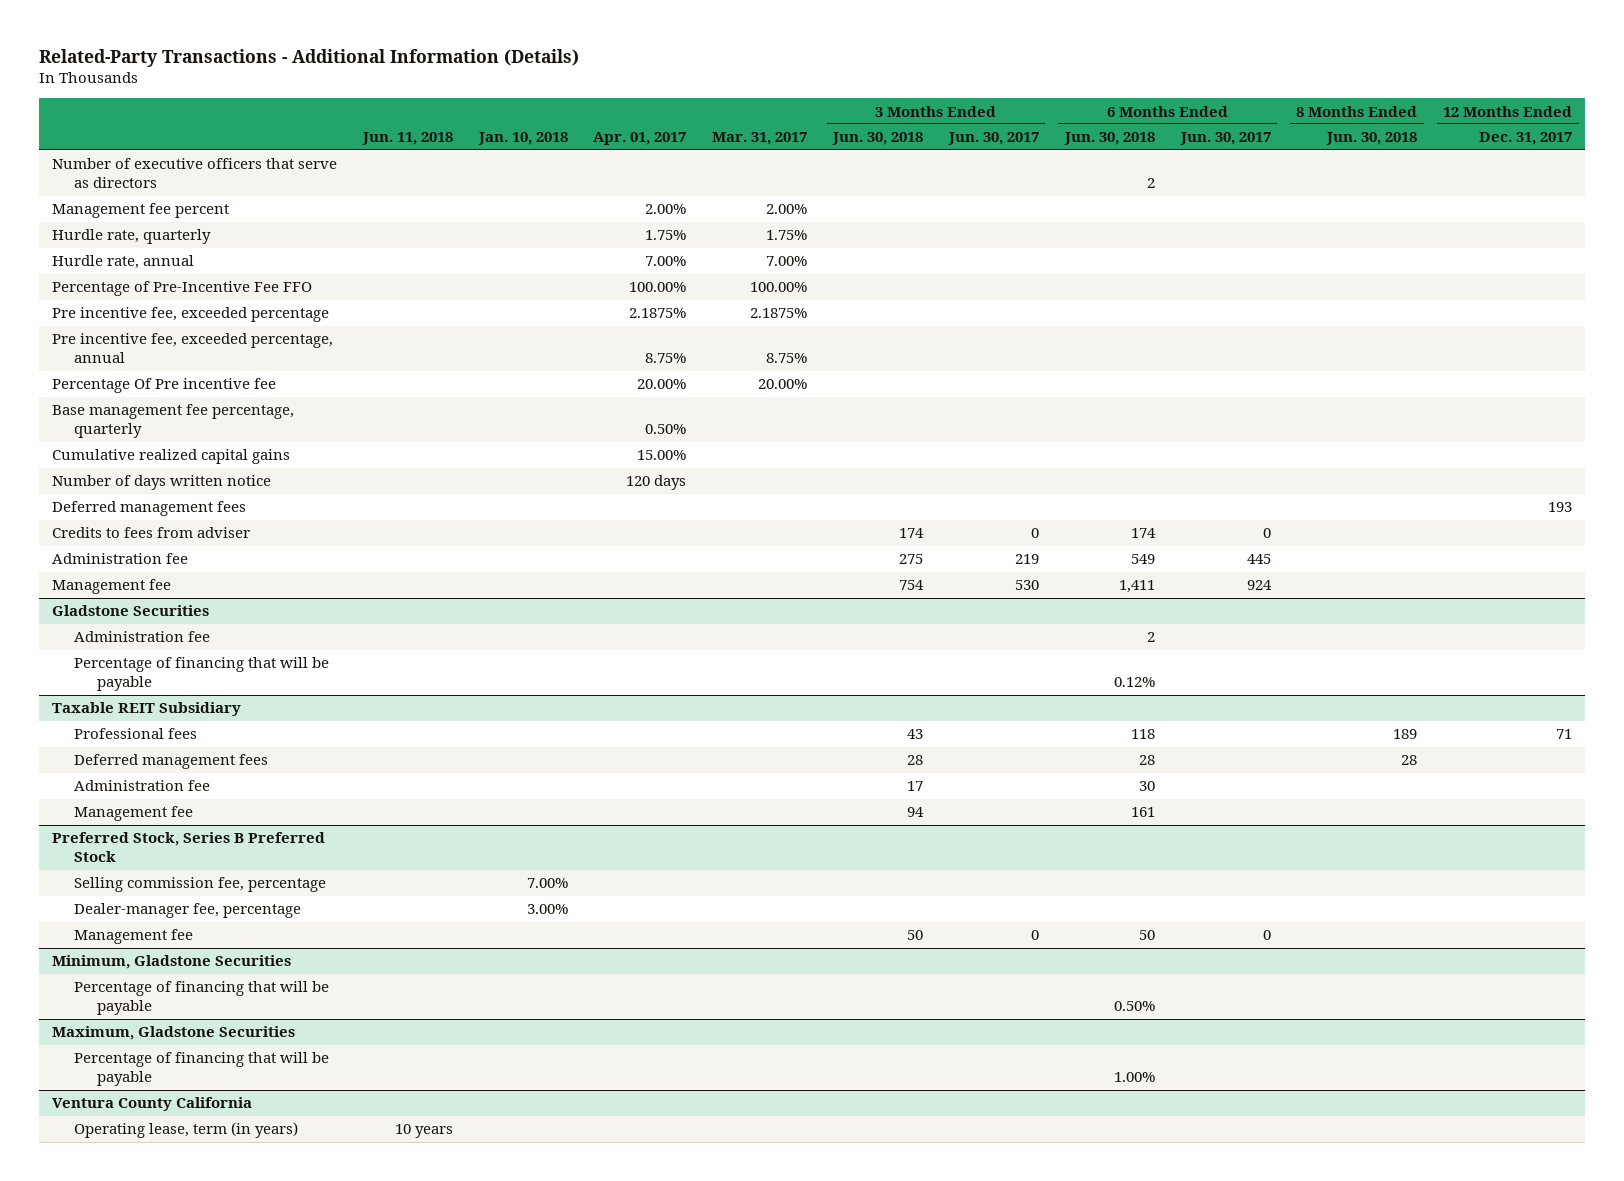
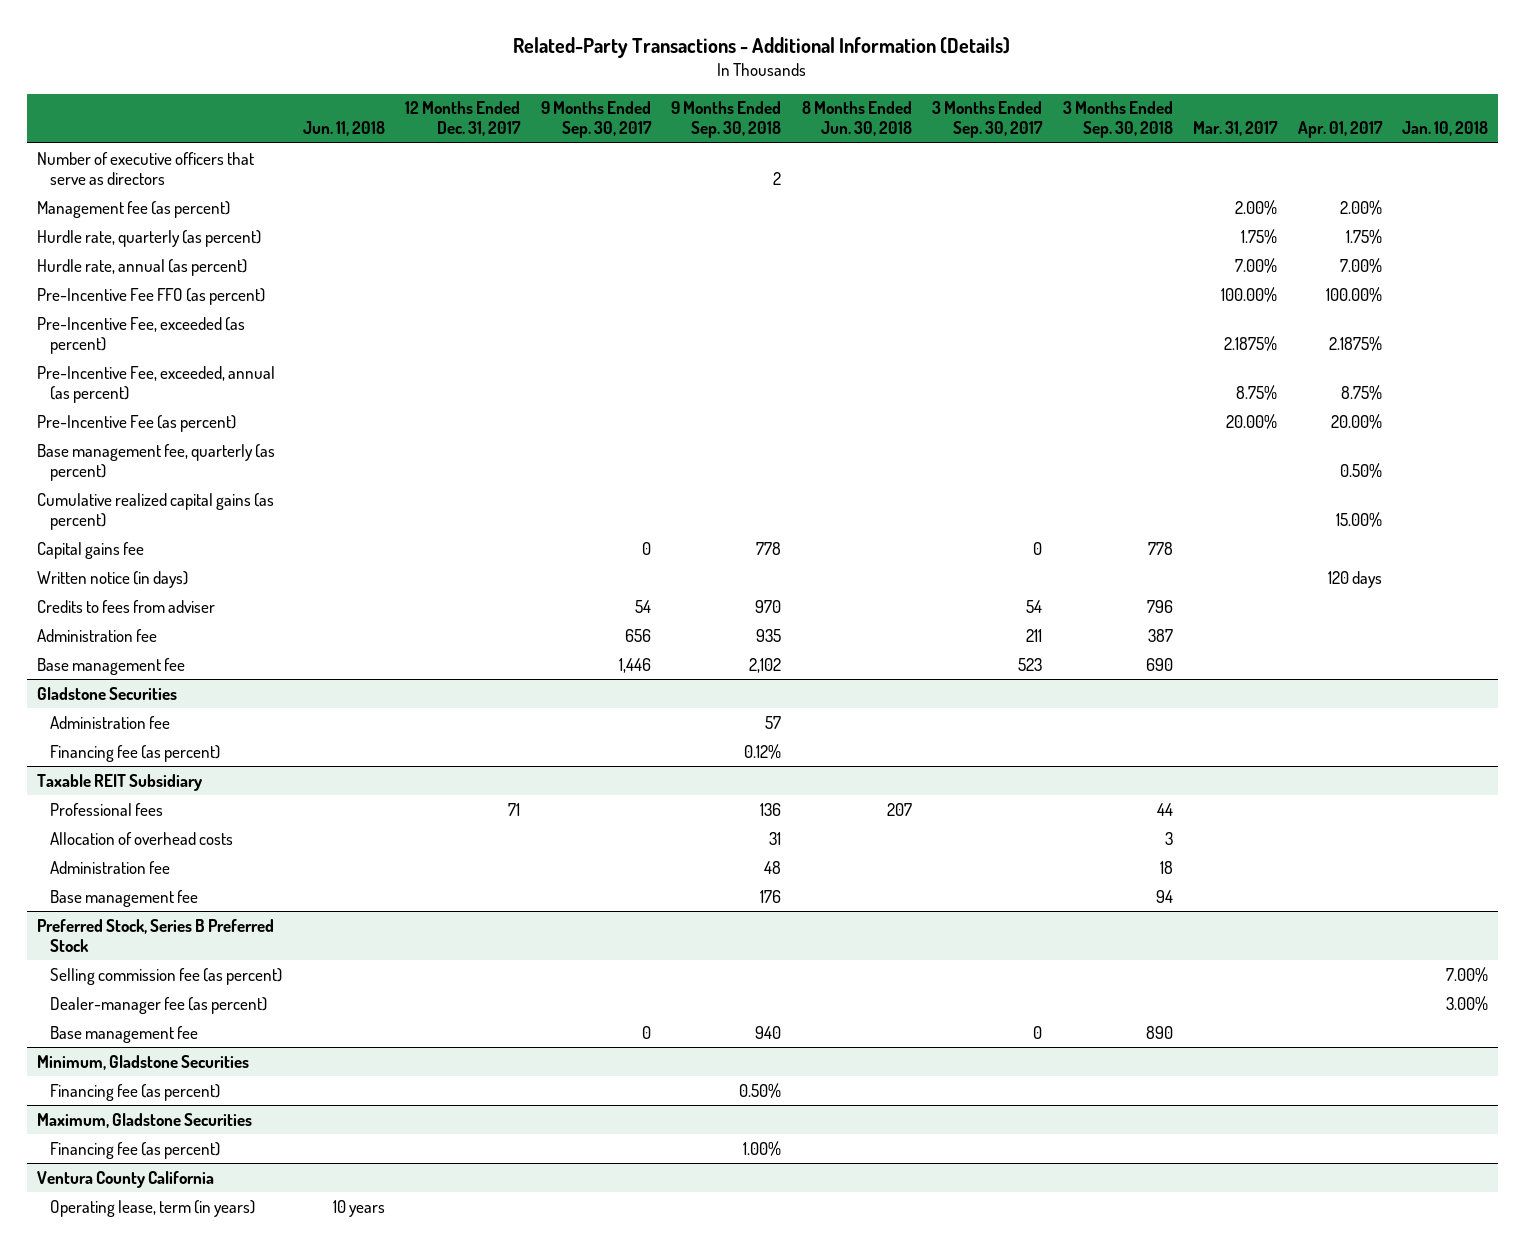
- | Jun. 11, 2018 | Jan. 10, 2018 | Apr. 01, 2017 | Mar. 31, 2017 | 3 Months Ended Jun. 30, 2018 | 3 Months Ended Jun. 30, 2017 | 6 Months Ended Jun. 30, 2018 | 6 Months Ended Jun. 30, 2017 | 8 Months Ended Jun. 30, 2018 | 12 Months Ended Dec. 31, 2017
+ | Jun. 11, 2018 | 12 Months Ended Dec. 31, 2017 | 9 Months Ended Sep. 30, 2017 | 9 Months Ended Sep. 30, 2018 | 8 Months Ended Jun. 30, 2018 | 3 Months Ended Sep. 30, 2017 | 3 Months Ended Sep. 30, 2018 | Mar. 31, 2017 | Apr. 01, 2017 | Jan. 10, 2018
- Management fee percent | | | 2.00% | 2.00% | | | | | |
- Hurdle rate, quarterly | | | 1.75% | 1.75% | | | | | |
- Hurdle rate, annual | | | 7.00% | 7.00% | | | | | |
- Percentage of Pre-Incentive Fee FFO | | | 100.00% | 100.00% | | | | | |
- Pre incentive fee, exceeded percentage | | | 2.1875% | 2.1875% | | | | | |
- Pre incentive fee, exceeded percentage, annual | | | 8.75% | 8.75% | | | | | |
- Percentage Of Pre incentive fee | | | 20.00% | 20.00% | | | | | |
- Base management fee percentage, quarterly | | | 0.50% | | | | | | |
- Cumulative realized capital gains | | | 15.00% | | | | | | |
- Number of days written notice | | | 120 days | | | | | | |
- Deferred management fees | | | | | | | | | | 193
+ Management fee (as percent) | | | | | | | | 2.00% | 2.00% |
+ Hurdle rate, quarterly (as percent) | | | | | | | | 1.75% | 1.75% |
+ Hurdle rate, annual (as percent) | | | | | | | | 7.00% | 7.00% |
+ Pre-Incentive Fee FFO (as percent) | | | | | | | | 100.00% | 100.00% |
+ Pre-Incentive Fee, exceeded (as percent) | | | | | | | | 2.1875% | 2.1875% |
+ Pre-Incentive Fee, exceeded, annual (as percent) | | | | | | | | 8.75% | 8.75% |
+ Pre-Incentive Fee (as percent) | | | | | | | | 20.00% | 20.00% |
+ Base management fee, quarterly (as percent) | | | | | | | | | 0.50% |
+ Cumulative realized capital gains (as percent) | | | | | | | | | 15.00% |
+ Capital gains fee | | | 0 | 778 | | 0 | 778 | | |
+ Written notice (in days) | | | | | | | | | 120 days |
- Management fee | | | | | 754 | 530 | 1,411 | 924 | |
+ Base management fee | | | 1,446 | 2,102 | | 523 | 690 | | |
@ Gladstone Securities
- Percentage of financing that will be payable | | | | | | | 0.12% | | |
+ Financing fee (as percent) | | | | 0.12% | | | | | |
@ Taxable REIT Subsidiary
- Professional fees | | | | | 43 | | 118 | | 189 | 71
- Deferred management fees | | | | | 28 | | 28 | | 28 |
+ Professional fees | | 71 | | 136 | 207 | | 44 | | |
+ Allocation of overhead costs | | | | 31 | | | 3 | | |
- Management fee | | | | | 94 | | 161 | | |
+ Base management fee | | | | 176 | | | 94 | | |
@ Preferred Stock, Series B Preferred Stock
- Selling commission fee, percentage | | 7.00% | | | | | | | |
- Dealer-manager fee, percentage | | 3.00% | | | | | | | |
- Management fee | | | | | 50 | 0 | 50 | 0 | |
+ Selling commission fee (as percent) | | | | | | | | | | 7.00%
+ Dealer-manager fee (as percent) | | | | | | | | | | 3.00%
+ Base management fee | | | 0 | 940 | | 0 | 890 | | |
@ Minimum, Gladstone Securities
- Percentage of financing that will be payable | | | | | | | 0.50% | | |
+ Financing fee (as percent) | | | | 0.50% | | | | | |
@ Maximum, Gladstone Securities
- Percentage of financing that will be payable | | | | | | | 1.00% | | |
+ Financing fee (as percent) | | | | 1.00% | | | | | |

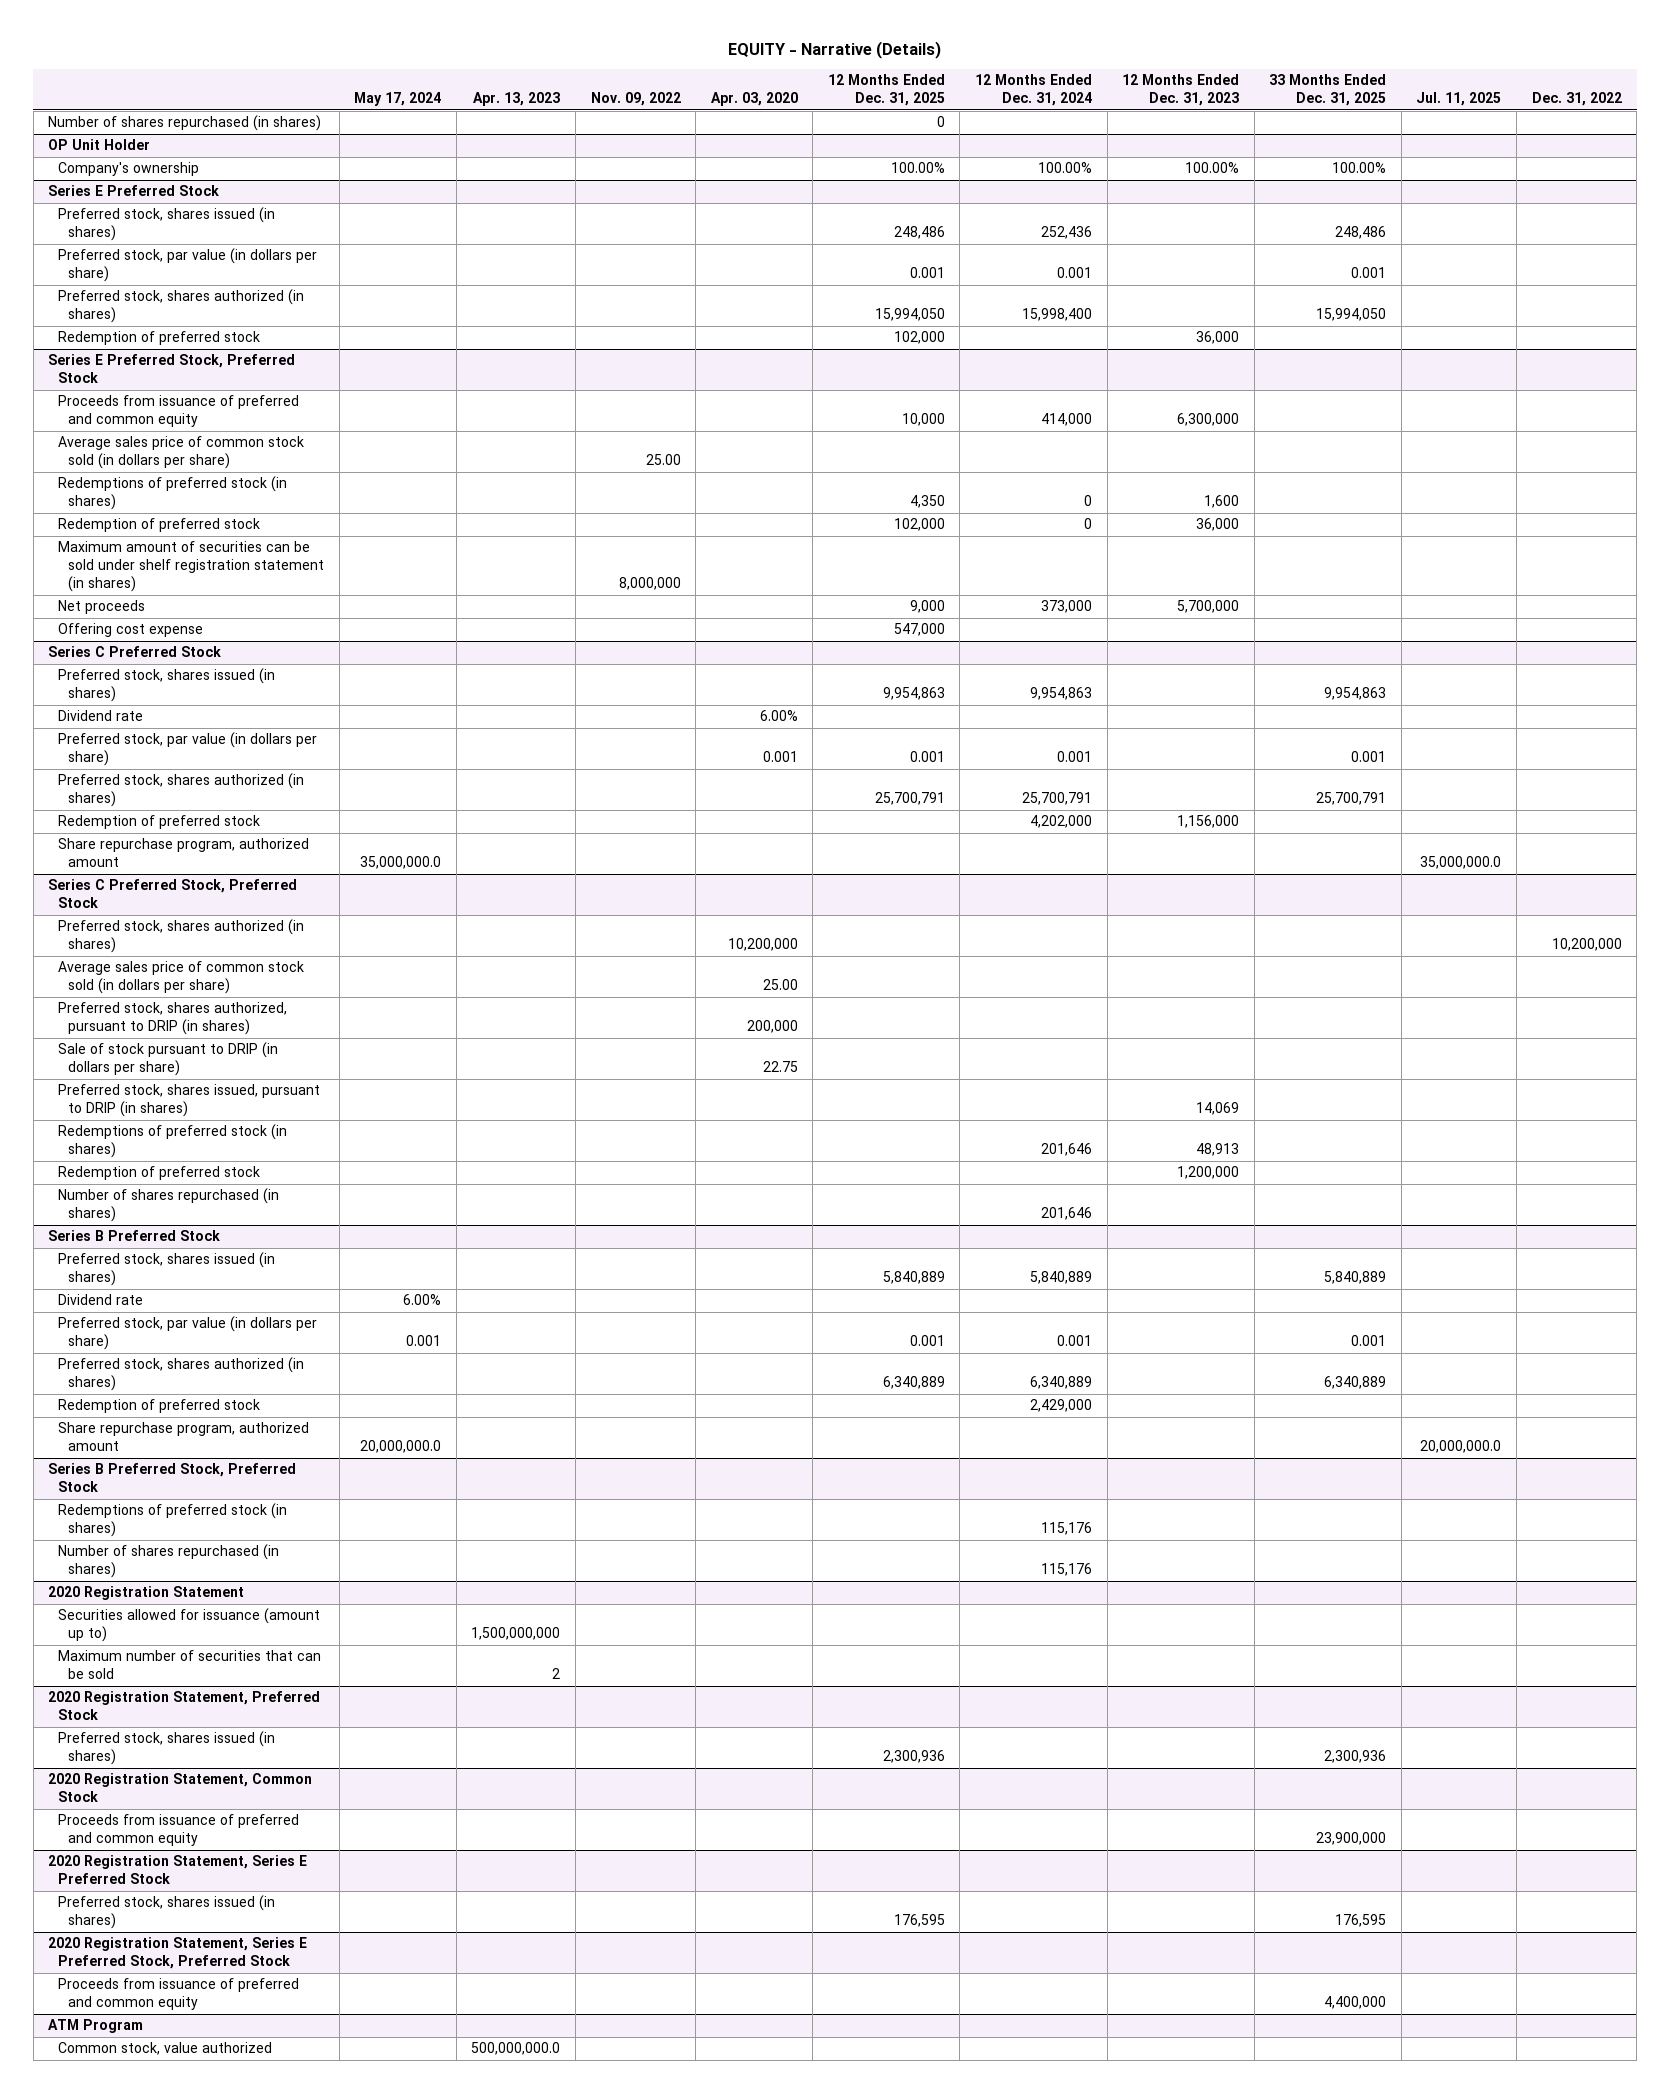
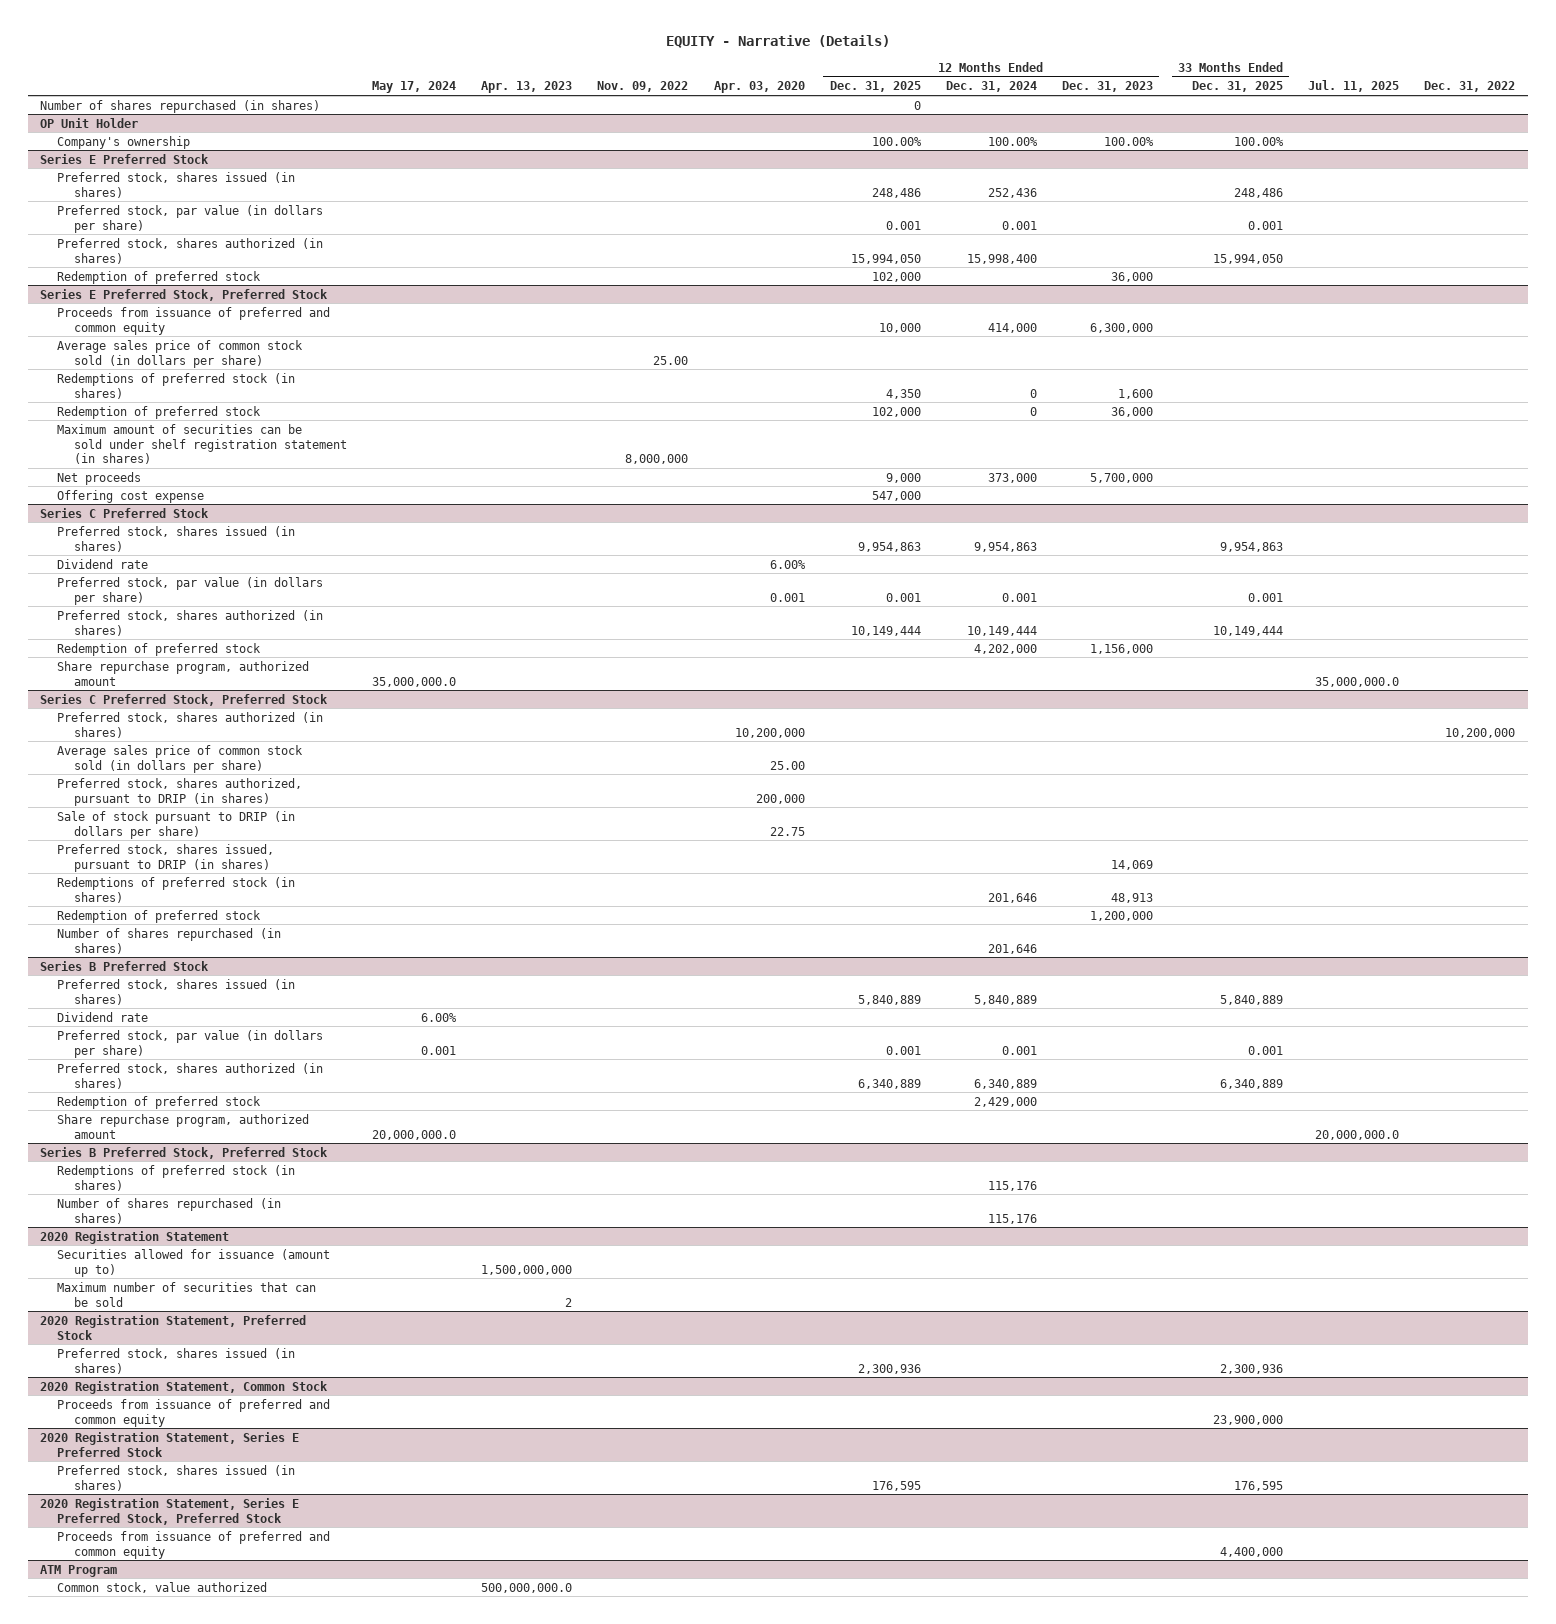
@ Series C Preferred Stock
- Preferred stock, shares authorized (in shares) | | | | | 25,700,791 | 25,700,791 | | 25,700,791 | |
+ Preferred stock, shares authorized (in shares) | | | | | 10,149,444 | 10,149,444 | | 10,149,444 | |

